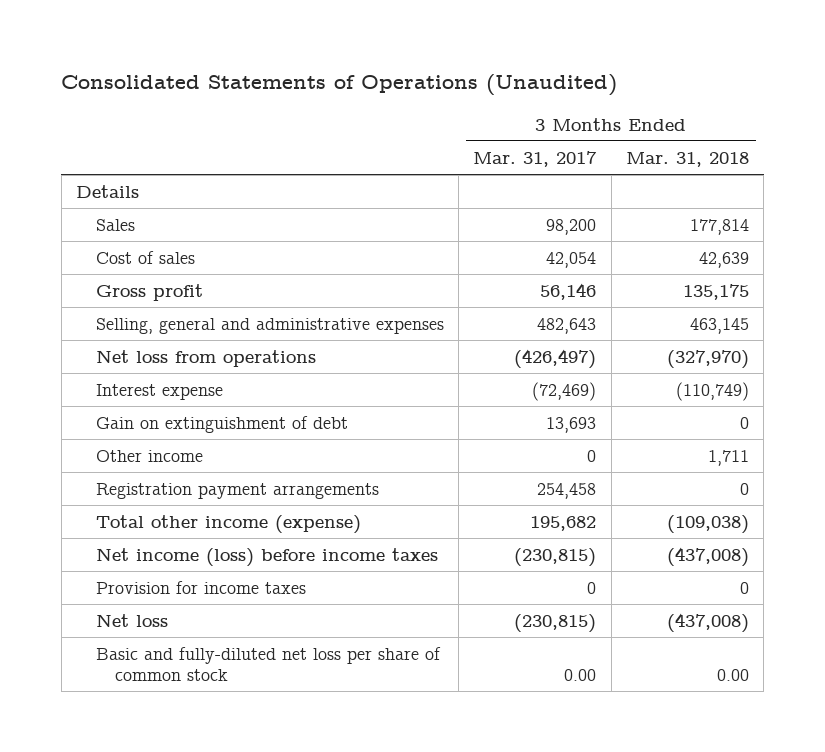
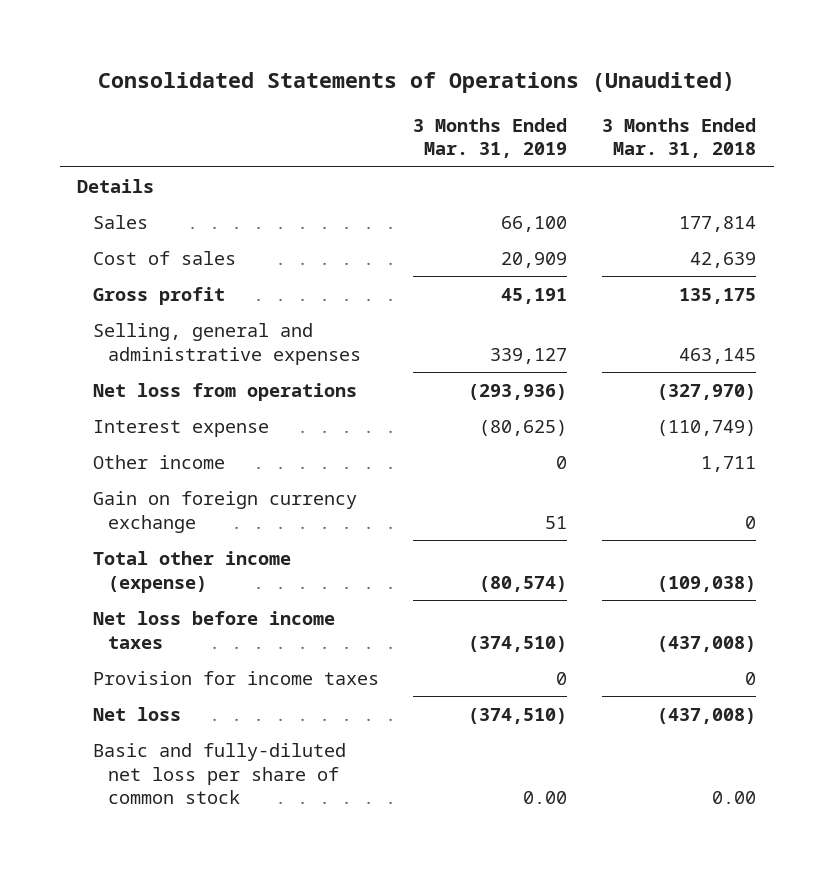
- | 3 Months Ended Mar. 31, 2017 | 3 Months Ended Mar. 31, 2018
+ | 3 Months Ended Mar. 31, 2019 | 3 Months Ended Mar. 31, 2018
- Gain on extinguishment of debt | 13,693 | 0
- Registration payment arrangements | 254,458 | 0
+ Gain on foreign currency exchange | 51 | 0
- Net income (loss) before income taxes | (230,815) | (437,008)
+ Net loss before income taxes | (374,510) | (437,008)

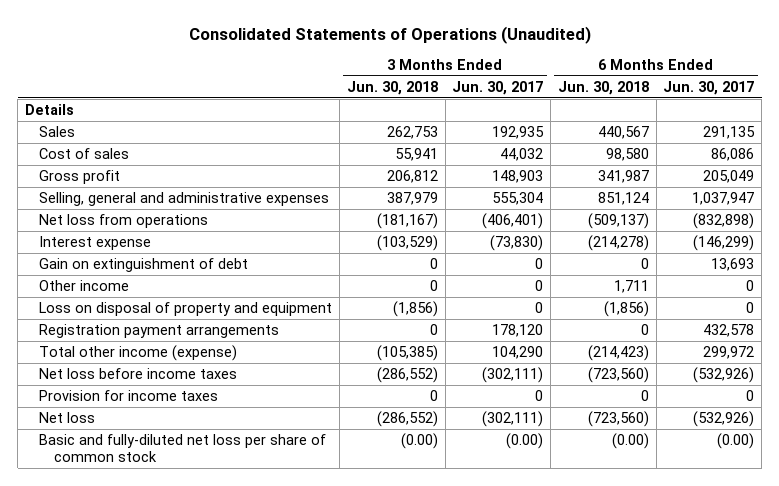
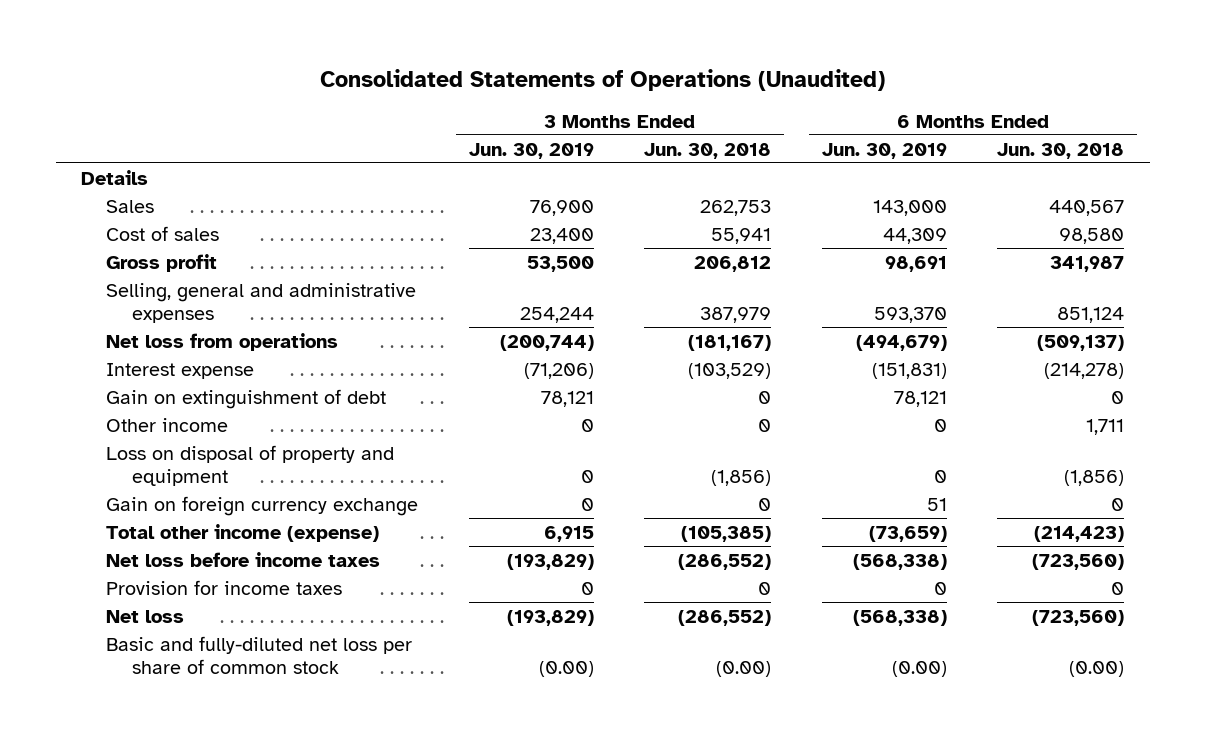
- | 3 Months Ended Jun. 30, 2018 | 3 Months Ended Jun. 30, 2017 | 6 Months Ended Jun. 30, 2018 | 6 Months Ended Jun. 30, 2017
+ | 3 Months Ended Jun. 30, 2019 | 3 Months Ended Jun. 30, 2018 | 6 Months Ended Jun. 30, 2019 | 6 Months Ended Jun. 30, 2018
- Registration payment arrangements | 0 | 178,120 | 0 | 432,578
+ Gain on foreign currency exchange | 0 | 0 | 51 | 0

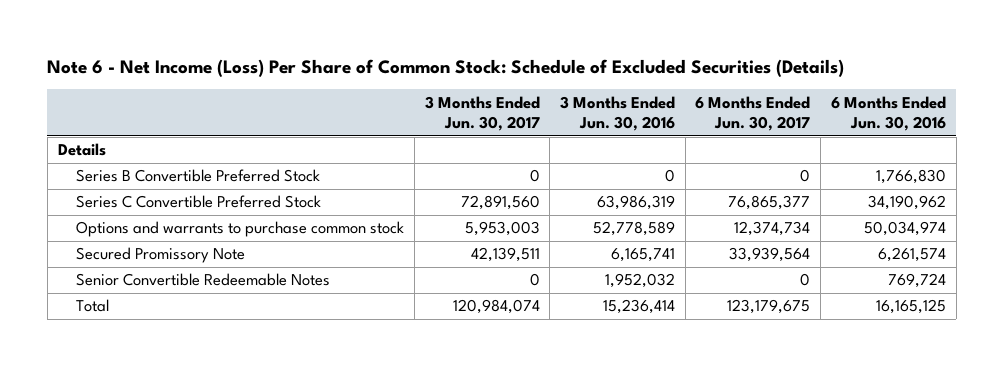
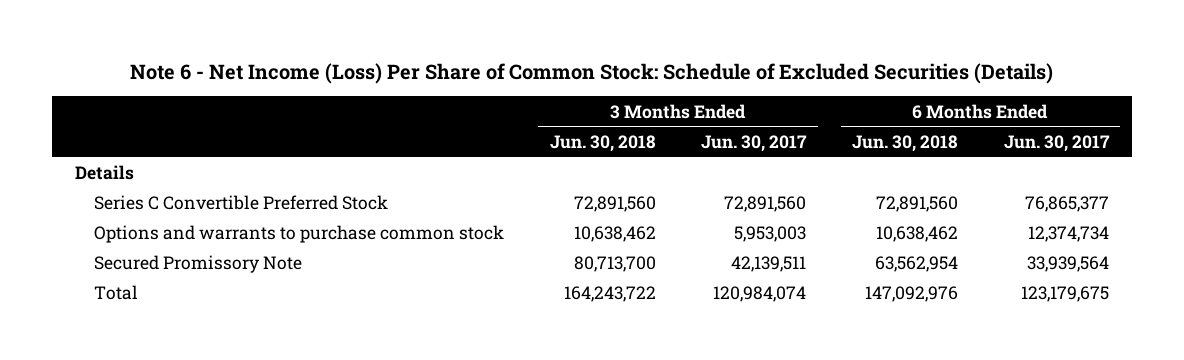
- | 3 Months Ended Jun. 30, 2017 | 3 Months Ended Jun. 30, 2016 | 6 Months Ended Jun. 30, 2017 | 6 Months Ended Jun. 30, 2016
+ | 3 Months Ended Jun. 30, 2018 | 3 Months Ended Jun. 30, 2017 | 6 Months Ended Jun. 30, 2018 | 6 Months Ended Jun. 30, 2017
- Series B Convertible Preferred Stock | 0 | 0 | 0 | 1,766,830
- Senior Convertible Redeemable Notes | 0 | 1,952,032 | 0 | 769,724

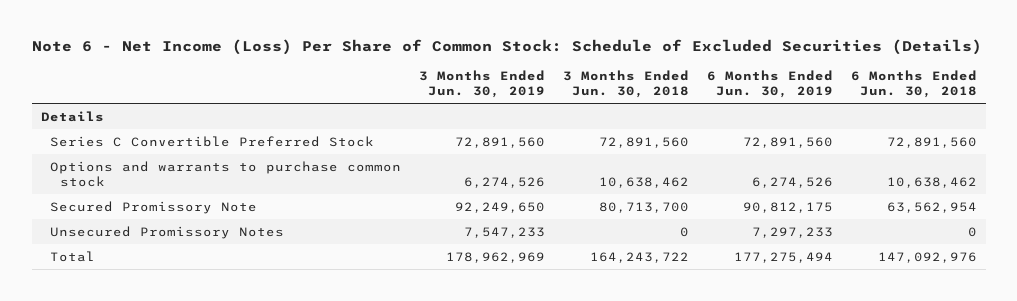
- | 3 Months Ended Jun. 30, 2018 | 3 Months Ended Jun. 30, 2017 | 6 Months Ended Jun. 30, 2018 | 6 Months Ended Jun. 30, 2017
+ | 3 Months Ended Jun. 30, 2019 | 3 Months Ended Jun. 30, 2018 | 6 Months Ended Jun. 30, 2019 | 6 Months Ended Jun. 30, 2018
+ Unsecured Promissory Notes | 7,547,233 | 0 | 7,297,233 | 0

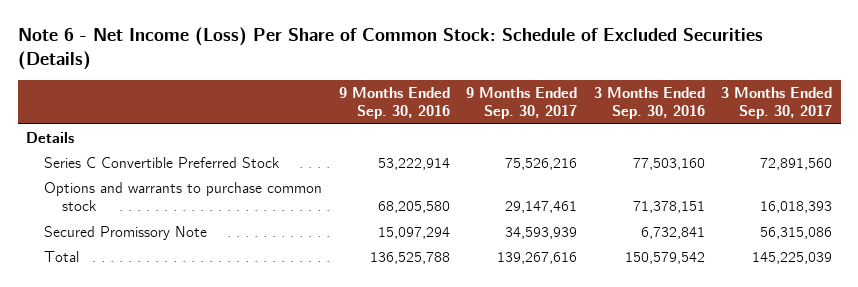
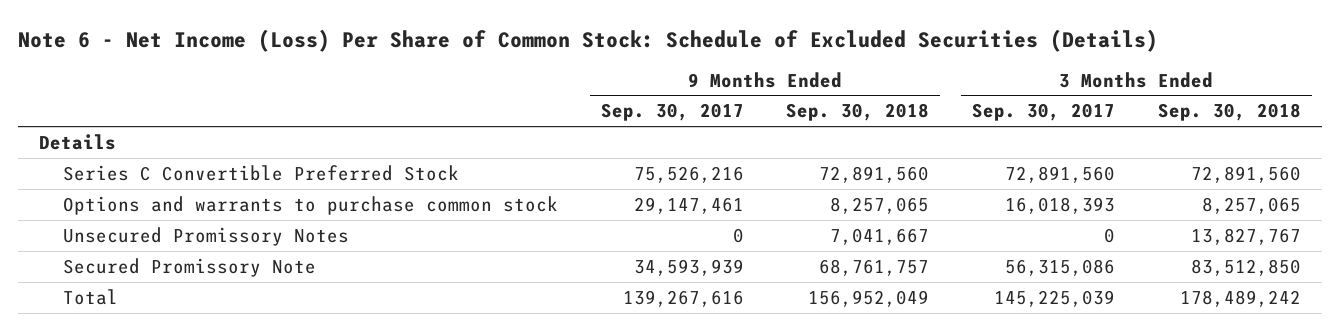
- | 9 Months Ended Sep. 30, 2016 | 9 Months Ended Sep. 30, 2017 | 3 Months Ended Sep. 30, 2016 | 3 Months Ended Sep. 30, 2017
+ | 9 Months Ended Sep. 30, 2017 | 9 Months Ended Sep. 30, 2018 | 3 Months Ended Sep. 30, 2017 | 3 Months Ended Sep. 30, 2018
+ Unsecured Promissory Notes | 0 | 7,041,667 | 0 | 13,827,767

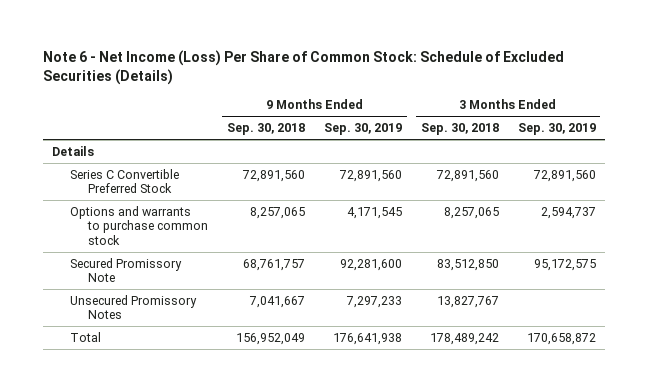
- | 9 Months Ended Sep. 30, 2017 | 9 Months Ended Sep. 30, 2018 | 3 Months Ended Sep. 30, 2017 | 3 Months Ended Sep. 30, 2018
+ | 9 Months Ended Sep. 30, 2018 | 9 Months Ended Sep. 30, 2019 | 3 Months Ended Sep. 30, 2018 | 3 Months Ended Sep. 30, 2019
moved down: Unsecured Promissory Notes | 7,041,667 | 7,297,233 | 13,827,767 |

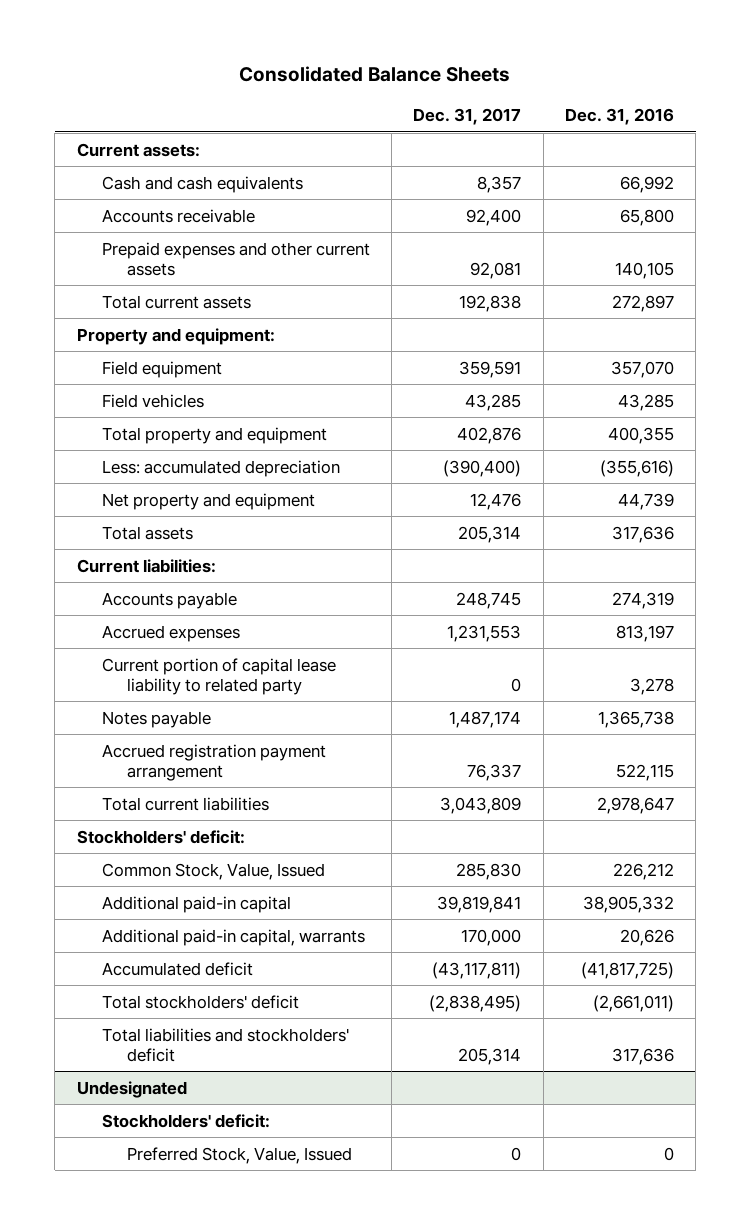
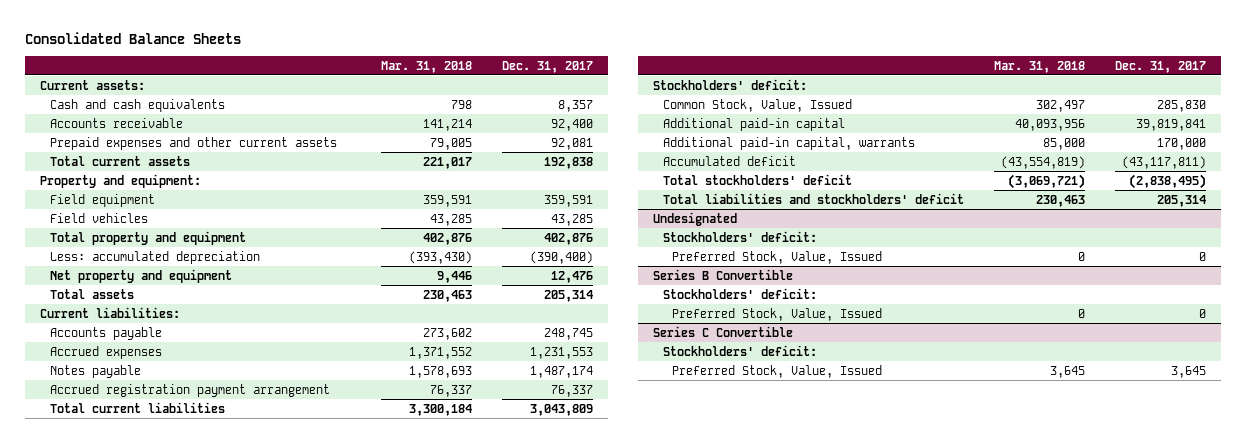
- | Dec. 31, 2017 | Dec. 31, 2016
+ | Mar. 31, 2018 | Dec. 31, 2017
- Current portion of capital lease liability to related party | 0 | 3,278
+ Series B Convertible
+ Stockholders' deficit:
+ Preferred Stock, Value, Issued | 0 | 0
+ Series C Convertible
+ Stockholders' deficit:
+ Preferred Stock, Value, Issued | 3,645 | 3,645

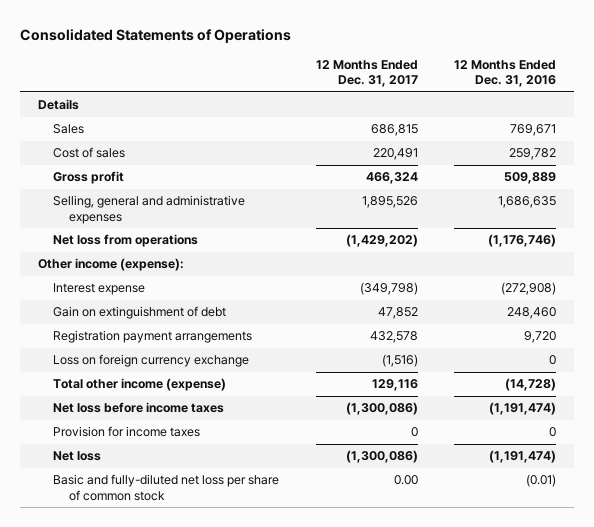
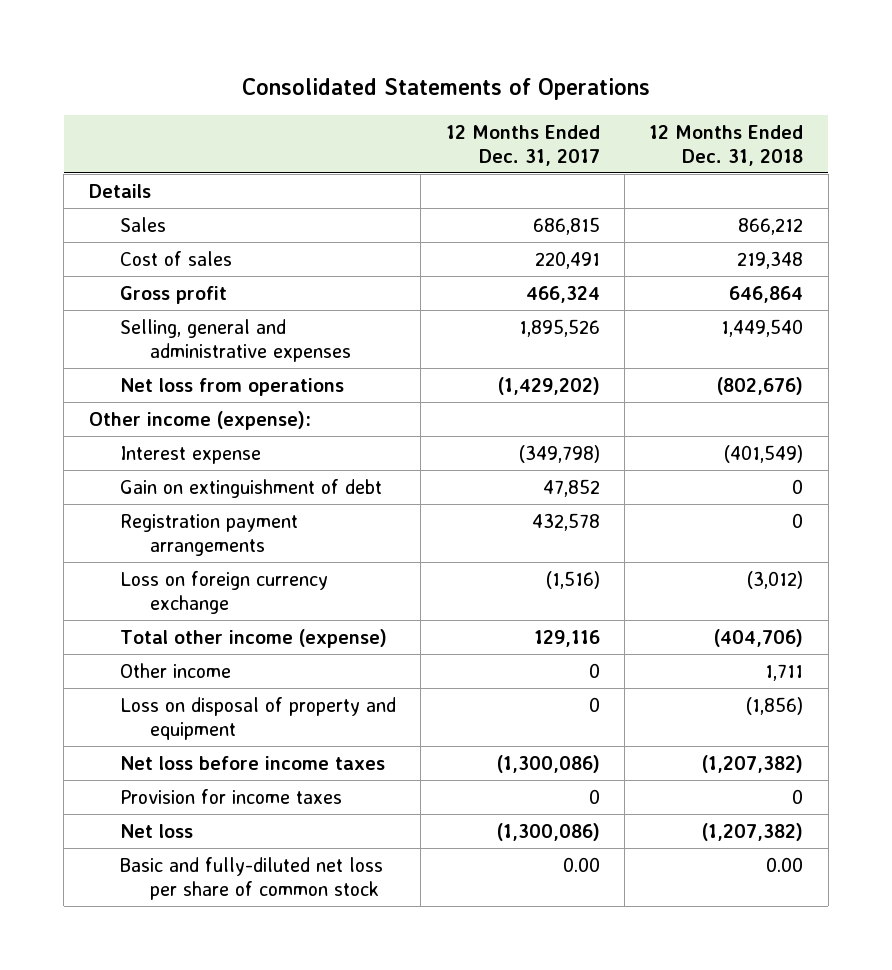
- | 12 Months Ended Dec. 31, 2017 | 12 Months Ended Dec. 31, 2016
+ | 12 Months Ended Dec. 31, 2017 | 12 Months Ended Dec. 31, 2018
+ Other income | 0 | 1,711
+ Loss on disposal of property and equipment | 0 | (1,856)

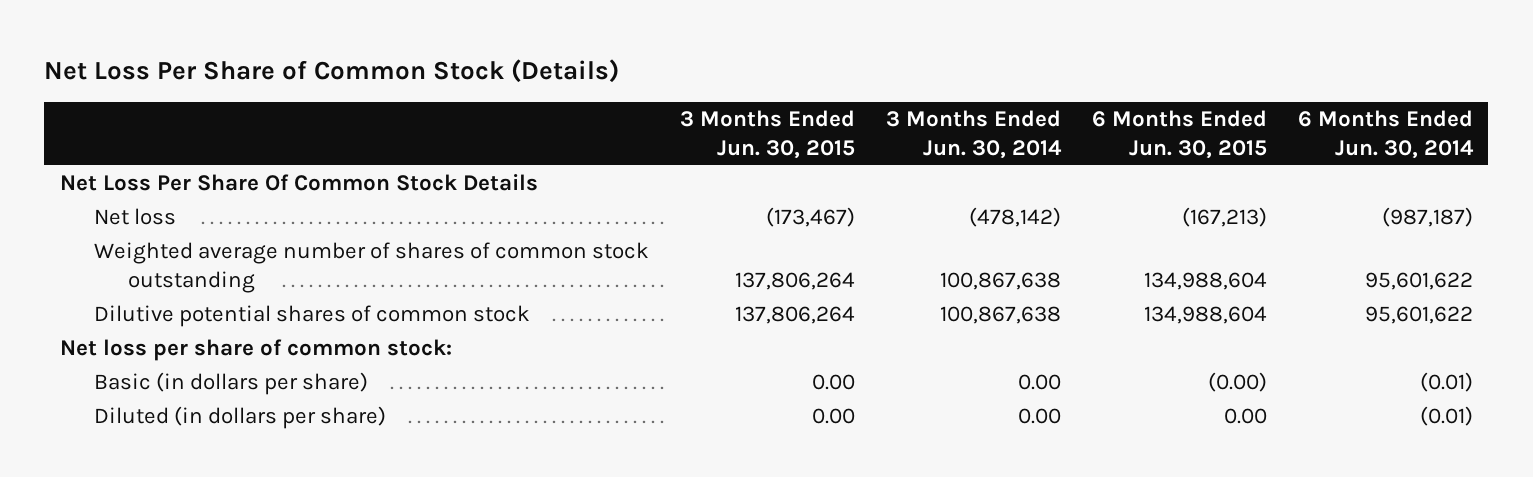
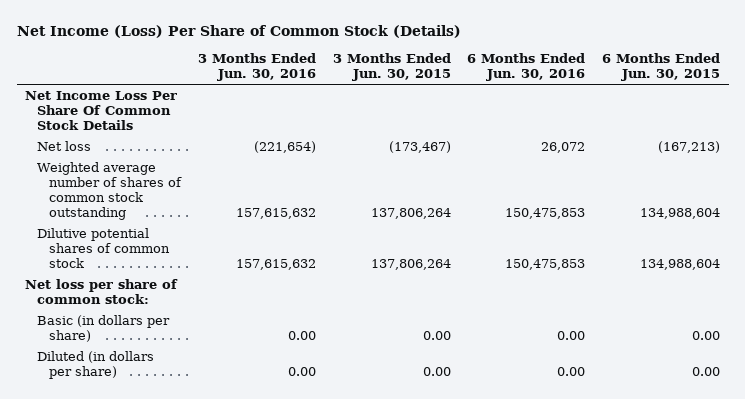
- Net Loss Per Share of Common Stock (Details)
+ Net Income (Loss) Per Share of Common Stock (Details)
- | 3 Months Ended Jun. 30, 2015 | 3 Months Ended Jun. 30, 2014 | 6 Months Ended Jun. 30, 2015 | 6 Months Ended Jun. 30, 2014
+ | 3 Months Ended Jun. 30, 2016 | 3 Months Ended Jun. 30, 2015 | 6 Months Ended Jun. 30, 2016 | 6 Months Ended Jun. 30, 2015
- Net Loss Per Share Of Common Stock Details
+ Net Income Loss Per Share Of Common Stock Details
- Basic (in dollars per share) | 0.00 | 0.00 | (0.00) | (0.01)
+ Basic (in dollars per share) | 0.00 | 0.00 | 0.00 | 0.00

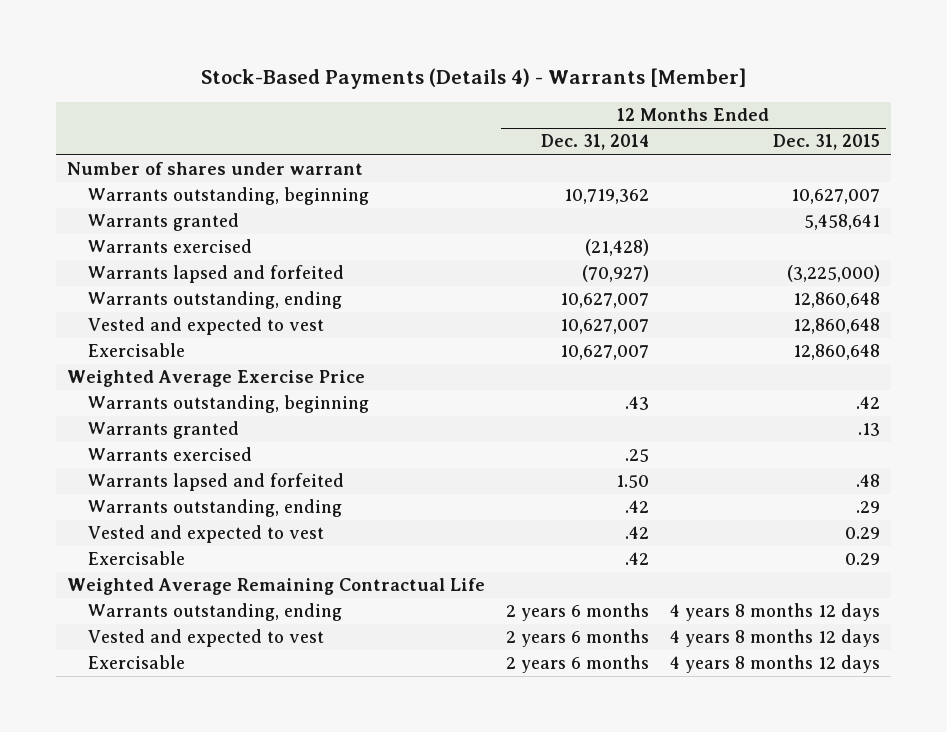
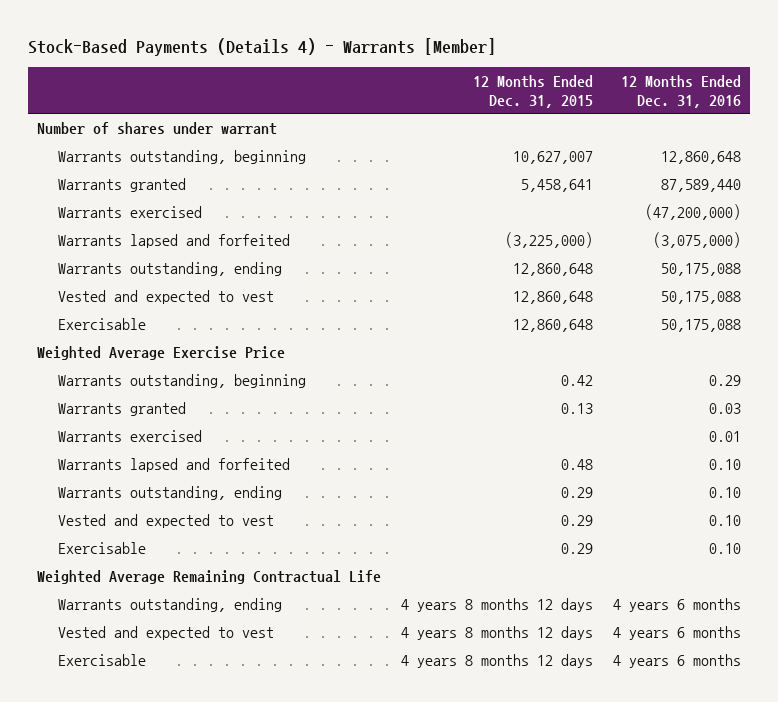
- | 12 Months Ended Dec. 31, 2014 | 12 Months Ended Dec. 31, 2015
+ | 12 Months Ended Dec. 31, 2015 | 12 Months Ended Dec. 31, 2016
- Warrants outstanding, beginning | .43 | .42
- Warrants granted | | .13
+ Warrants outstanding, beginning | 0.42 | 0.29
+ Warrants granted | 0.13 | 0.03
- Warrants lapsed and forfeited | 1.50 | .48
- Warrants outstanding, ending | .42 | .29
+ Warrants lapsed and forfeited | 0.48 | 0.10
+ Warrants outstanding, ending | 0.29 | 0.10

